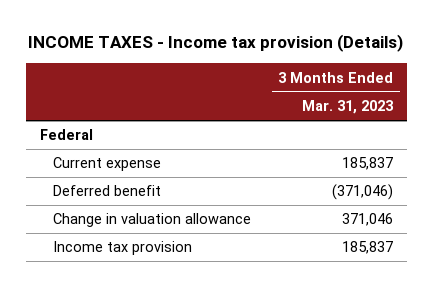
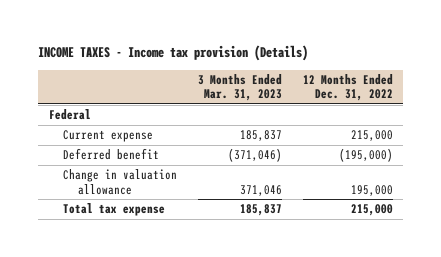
- | 3 Months Ended Mar. 31, 2023
+ | 3 Months Ended Mar. 31, 2023 | 12 Months Ended Dec. 31, 2022
- Income tax provision | 185,837
+ Total tax expense | 185,837 | 215,000

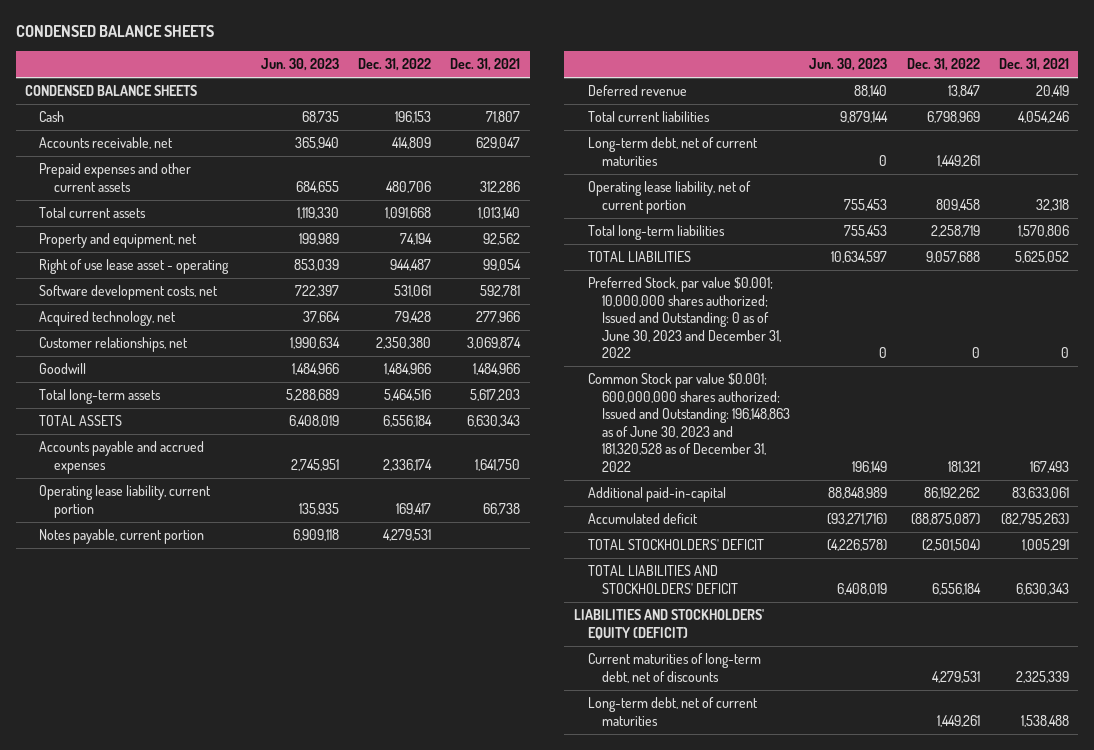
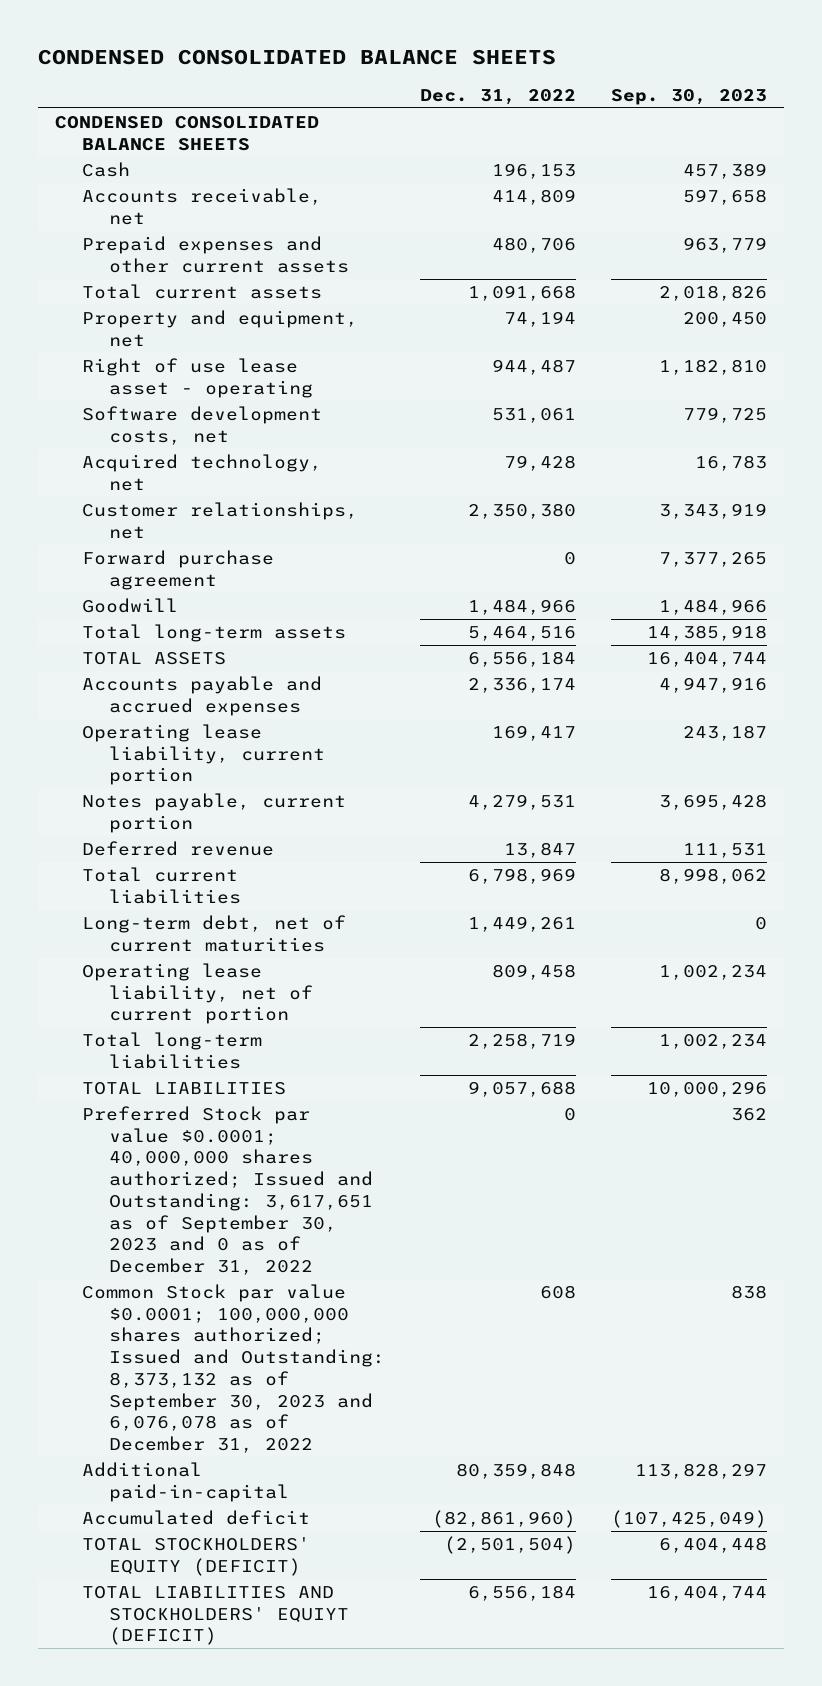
- CONDENSED BALANCE SHEETS
+ CONDENSED CONSOLIDATED BALANCE SHEETS
- | Jun. 30, 2023 | Dec. 31, 2022 | Dec. 31, 2021
+ | Dec. 31, 2022 | Sep. 30, 2023
- CONDENSED BALANCE SHEETS
+ CONDENSED CONSOLIDATED BALANCE SHEETS
+ Forward purchase agreement | 0 | 7,377,265
- Preferred Stock, par value $0.001; 10,000,000 shares authorized; Issued and Outstanding: 0 as of June 30, 2023 and December 31, 2022 | 0 | 0 | 0
- Common Stock par value $0.001; 600,000,000 shares authorized; Issued and Outstanding: 196,148,863 as of June 30, 2023 and 181,320,528 as of December 31, 2022 | 196,149 | 181,321 | 167,493
- Additional paid-in-capital | 88,848,989 | 86,192,262 | 83,633,061
- Accumulated deficit | (93,271,716) | (88,875,087) | (82,795,263)
- TOTAL STOCKHOLDERS' DEFICIT | (4,226,578) | (2,501,504) | 1,005,291
- TOTAL LIABILITIES AND STOCKHOLDERS' DEFICIT | 6,408,019 | 6,556,184 | 6,630,343
- LIABILITIES AND STOCKHOLDERS' EQUITY (DEFICIT)
- Current maturities of long-term debt, net of discounts | | 4,279,531 | 2,325,339
- Long-term debt, net of current maturities | | 1,449,261 | 1,538,488
+ Preferred Stock par value $0.0001; 40,000,000 shares authorized; Issued and Outstanding: 3,617,651 as of September 30, 2023 and 0 as of December 31, 2022 | 0 | 362
+ Common Stock par value $0.0001; 100,000,000 shares authorized; Issued and Outstanding: 8,373,132 as of September 30, 2023 and 6,076,078 as of December 31, 2022 | 608 | 838
+ Additional paid-in-capital | 80,359,848 | 113,828,297
+ Accumulated deficit | (82,861,960) | (107,425,049)
+ TOTAL STOCKHOLDERS' EQUITY (DEFICIT) | (2,501,504) | 6,404,448
+ TOTAL LIABILITIES AND STOCKHOLDERS' EQUIYT (DEFICIT) | 6,556,184 | 16,404,744

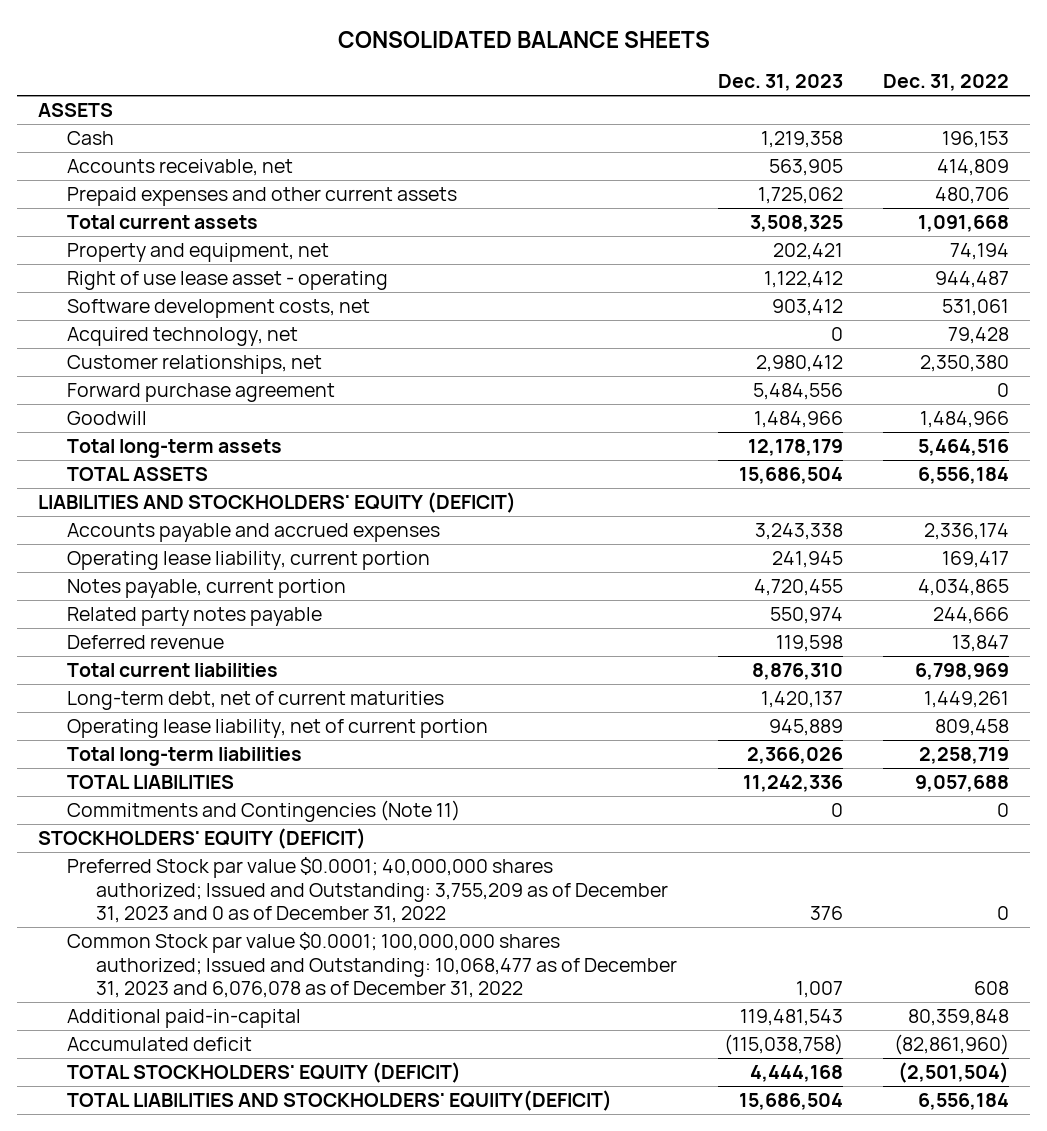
- CONDENSED CONSOLIDATED BALANCE SHEETS
+ CONSOLIDATED BALANCE SHEETS
- | Dec. 31, 2022 | Sep. 30, 2023
+ | Dec. 31, 2023 | Dec. 31, 2022
- CONDENSED CONSOLIDATED BALANCE SHEETS
+ ASSETS
+ LIABILITIES AND STOCKHOLDERS' EQUITY (DEFICIT)
- Notes payable, current portion | 4,279,531 | 3,695,428
+ Notes payable, current portion | 4,720,455 | 4,034,865
+ Related party notes payable | 550,974 | 244,666
- Preferred Stock par value $0.0001; 40,000,000 shares authorized; Issued and Outstanding: 3,617,651 as of September 30, 2023 and 0 as of December 31, 2022 | 0 | 362
- Common Stock par value $0.0001; 100,000,000 shares authorized; Issued and Outstanding: 8,373,132 as of September 30, 2023 and 6,076,078 as of December 31, 2022 | 608 | 838
+ Commitments and Contingencies (Note 11) | 0 | 0
+ STOCKHOLDERS' EQUITY (DEFICIT)
+ Preferred Stock par value $0.0001; 40,000,000 shares authorized; Issued and Outstanding: 3,755,209 as of December 31, 2023 and 0 as of December 31, 2022 | 376 | 0
+ Common Stock par value $0.0001; 100,000,000 shares authorized; Issued and Outstanding: 10,068,477 as of December 31, 2023 and 6,076,078 as of December 31, 2022 | 1,007 | 608
- TOTAL LIABILITIES AND STOCKHOLDERS' EQUIYT (DEFICIT) | 6,556,184 | 16,404,744
+ TOTAL LIABILITIES AND STOCKHOLDERS' EQUIITY(DEFICIT) | 15,686,504 | 6,556,184

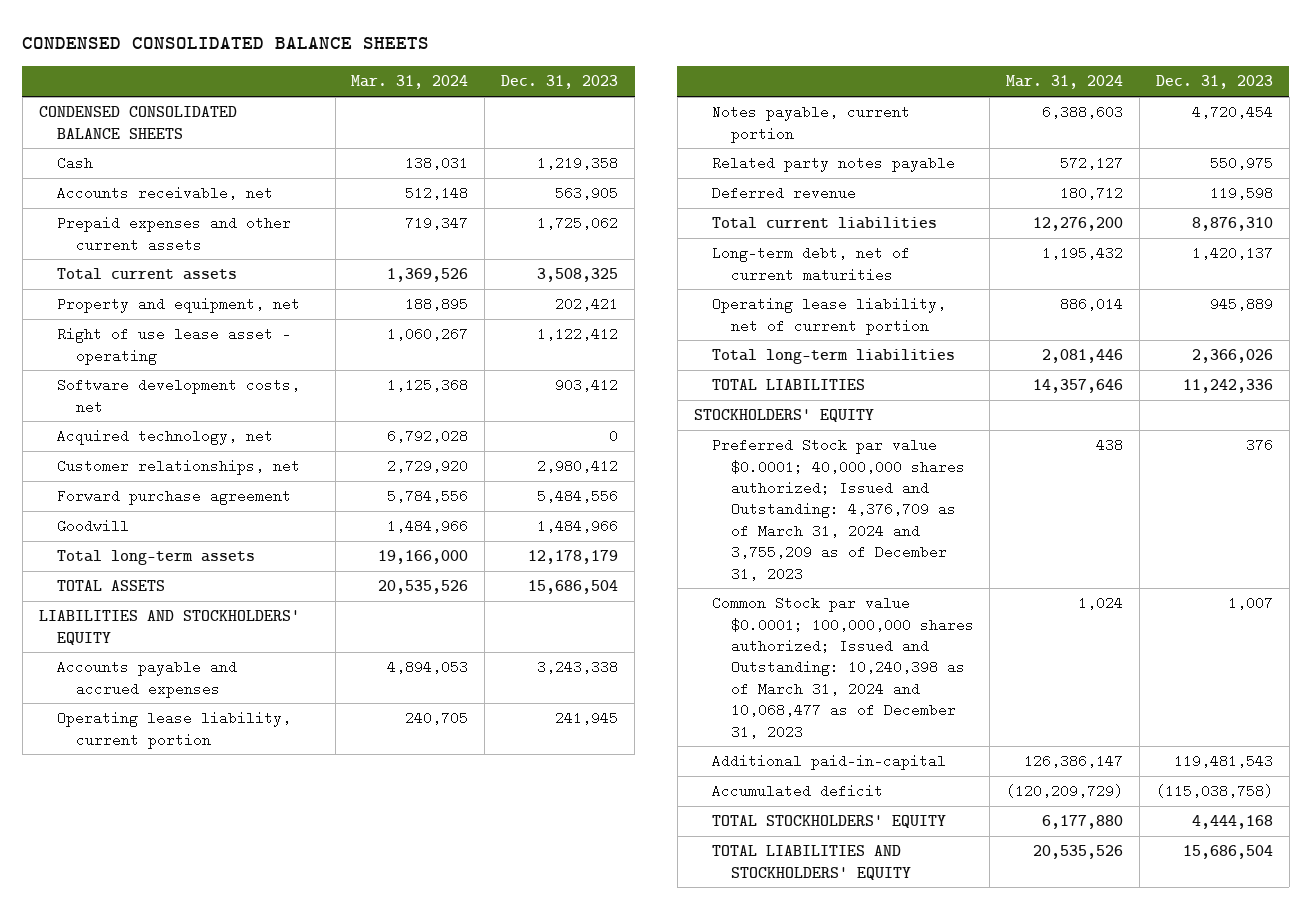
- CONSOLIDATED BALANCE SHEETS
+ CONDENSED CONSOLIDATED BALANCE SHEETS
- | Dec. 31, 2023 | Dec. 31, 2022
+ | Mar. 31, 2024 | Dec. 31, 2023
- ASSETS
+ CONDENSED CONSOLIDATED BALANCE SHEETS
- LIABILITIES AND STOCKHOLDERS' EQUITY (DEFICIT)
+ LIABILITIES AND STOCKHOLDERS' EQUITY
- Notes payable, current portion | 4,720,455 | 4,034,865
- Related party notes payable | 550,974 | 244,666
+ Notes payable, current portion | 6,388,603 | 4,720,454
+ Related party notes payable | 572,127 | 550,975
- Commitments and Contingencies (Note 11) | 0 | 0
- STOCKHOLDERS' EQUITY (DEFICIT)
- Preferred Stock par value $0.0001; 40,000,000 shares authorized; Issued and Outstanding: 3,755,209 as of December 31, 2023 and 0 as of December 31, 2022 | 376 | 0
- Common Stock par value $0.0001; 100,000,000 shares authorized; Issued and Outstanding: 10,068,477 as of December 31, 2023 and 6,076,078 as of December 31, 2022 | 1,007 | 608
+ STOCKHOLDERS' EQUITY
+ Preferred Stock par value $0.0001; 40,000,000 shares authorized; Issued and Outstanding: 4,376,709 as of March 31, 2024 and 3,755,209 as of December 31, 2023 | 438 | 376
+ Common Stock par value $0.0001; 100,000,000 shares authorized; Issued and Outstanding: 10,240,398 as of March 31, 2024 and 10,068,477 as of December 31, 2023 | 1,024 | 1,007
- TOTAL STOCKHOLDERS' EQUITY (DEFICIT) | 4,444,168 | (2,501,504)
- TOTAL LIABILITIES AND STOCKHOLDERS' EQUIITY(DEFICIT) | 15,686,504 | 6,556,184
+ TOTAL STOCKHOLDERS' EQUITY | 6,177,880 | 4,444,168
+ TOTAL LIABILITIES AND STOCKHOLDERS' EQUITY | 20,535,526 | 15,686,504

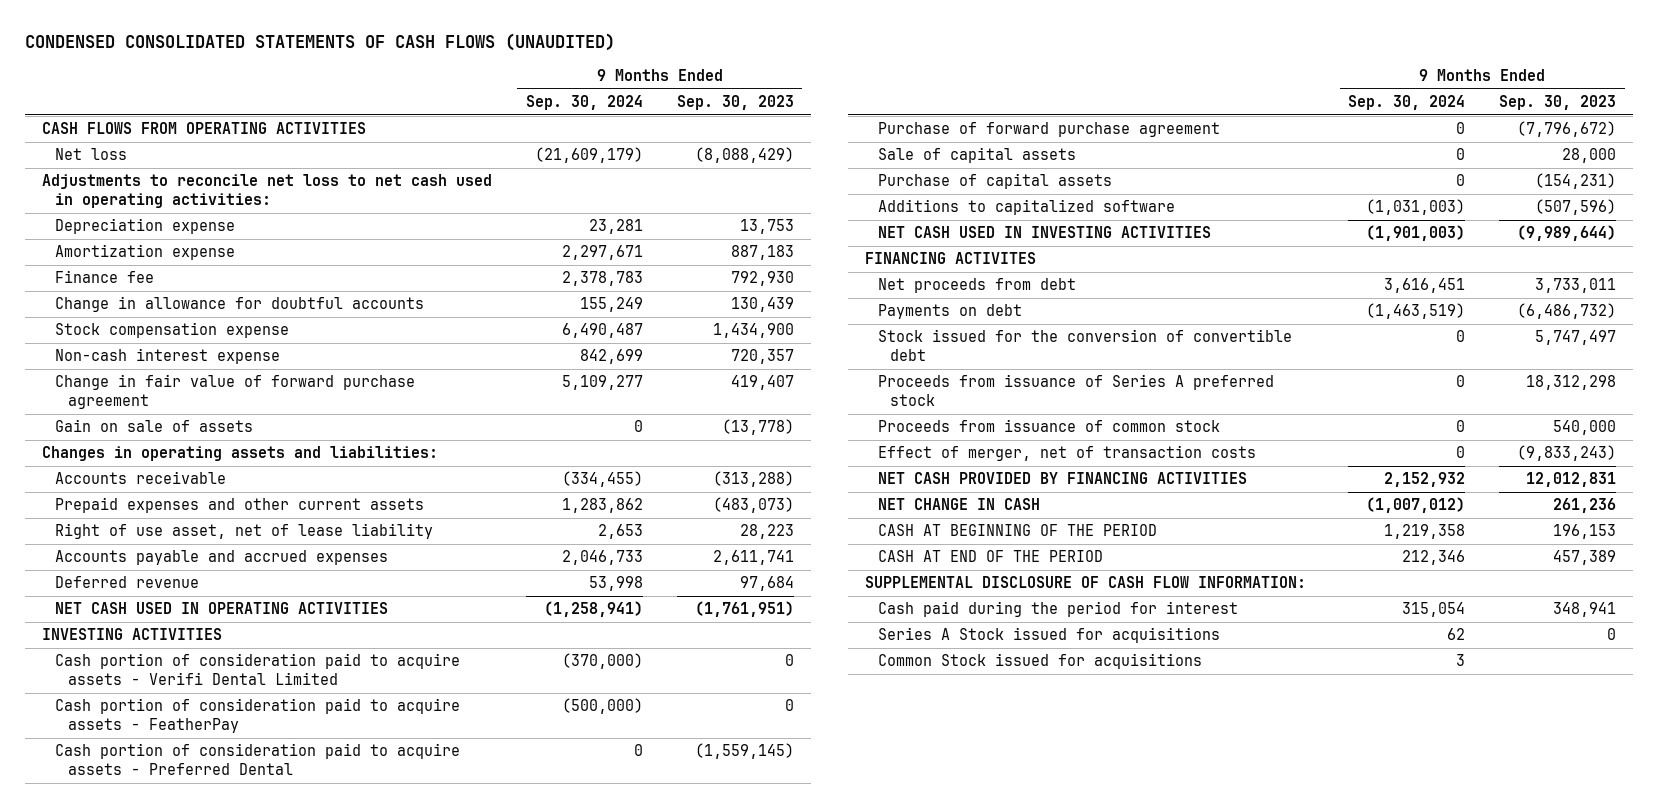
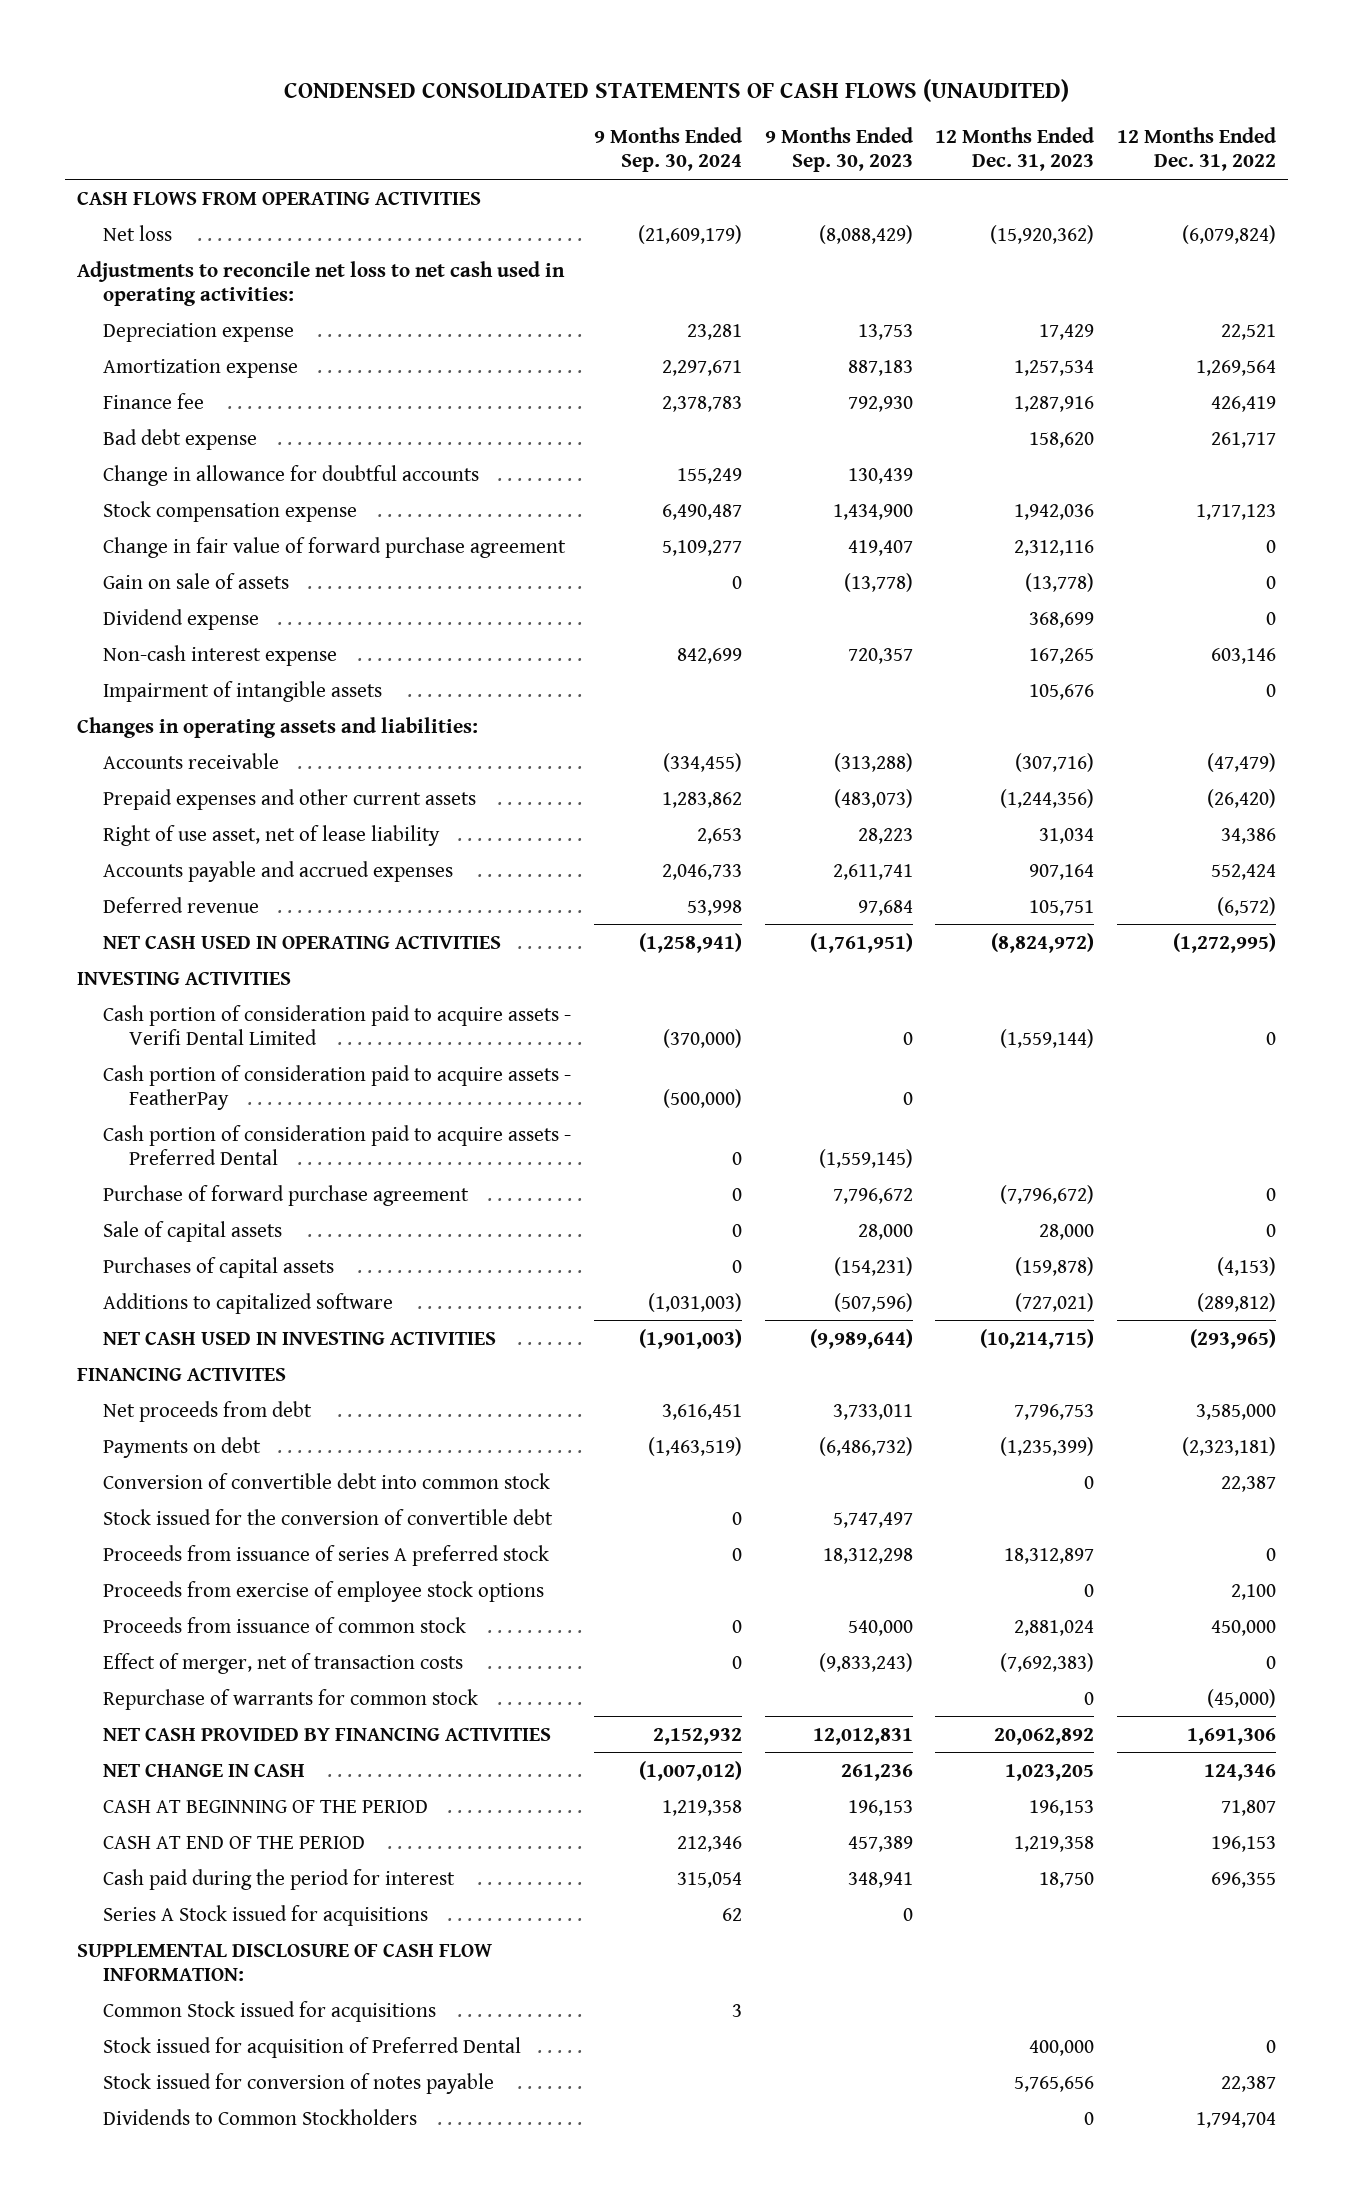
- | 9 Months Ended Sep. 30, 2024 | 9 Months Ended Sep. 30, 2023
+ | 9 Months Ended Sep. 30, 2024 | 9 Months Ended Sep. 30, 2023 | 12 Months Ended Dec. 31, 2023 | 12 Months Ended Dec. 31, 2022
+ Bad debt expense | | | 158,620 | 261,717
+ Dividend expense | | | 368,699 | 0
moved down: Non-cash interest expense | 842,699 | 720,357 | 167,265 | 603,146
+ Impairment of intangible assets | | | 105,676 | 0
- Purchase of forward purchase agreement | 0 | (7,796,672)
+ Purchase of forward purchase agreement | 0 | 7,796,672 | (7,796,672) | 0
- Purchase of capital assets | 0 | (154,231)
+ Purchases of capital assets | 0 | (154,231) | (159,878) | (4,153)
+ Conversion of convertible debt into common stock | | | 0 | 22,387
- Proceeds from issuance of Series A preferred stock | 0 | 18,312,298
+ Proceeds from issuance of series A preferred stock | 0 | 18,312,298 | 18,312,897 | 0
+ Proceeds from exercise of employee stock options | | | 0 | 2,100
+ Repurchase of warrants for common stock | | | 0 | (45,000)
moved down: SUPPLEMENTAL DISCLOSURE OF CASH FLOW INFORMATION:
+ Stock issued for acquisition of Preferred Dental | | | 400,000 | 0
+ Stock issued for conversion of notes payable | | | 5,765,656 | 22,387
+ Dividends to Common Stockholders | | | 0 | 1,794,704

